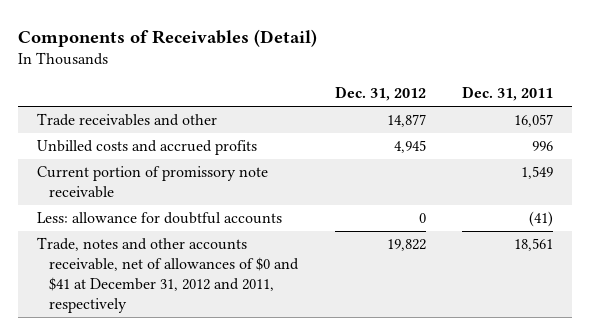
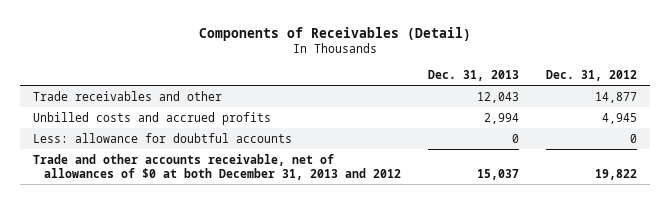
- | Dec. 31, 2012 | Dec. 31, 2011
+ | Dec. 31, 2013 | Dec. 31, 2012
- Current portion of promissory note receivable | | 1,549
- Trade, notes and other accounts receivable, net of allowances of $0 and $41 at December 31, 2012 and 2011, respectively | 19,822 | 18,561
+ Trade and other accounts receivable, net of allowances of $0 at both December 31, 2013 and 2012 | 15,037 | 19,822

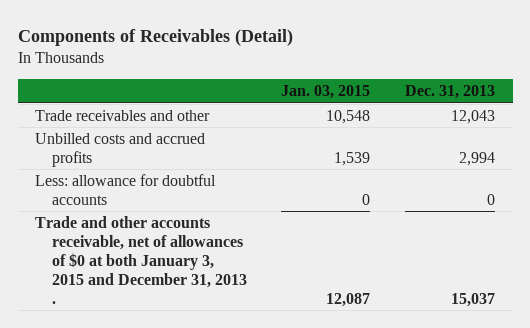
- | Dec. 31, 2013 | Dec. 31, 2012
+ | Jan. 03, 2015 | Dec. 31, 2013
- Trade and other accounts receivable, net of allowances of $0 at both December 31, 2013 and 2012 | 15,037 | 19,822
+ Trade and other accounts receivable, net of allowances of $0 at both January 3, 2015 and December 31, 2013 . | 12,087 | 15,037

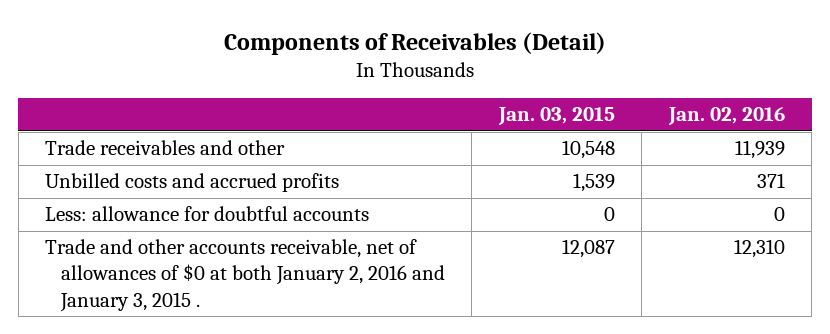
- | Jan. 03, 2015 | Dec. 31, 2013
+ | Jan. 03, 2015 | Jan. 02, 2016
- Trade and other accounts receivable, net of allowances of $0 at both January 3, 2015 and December 31, 2013 . | 12,087 | 15,037
+ Trade and other accounts receivable, net of allowances of $0 at both January 2, 2016 and January 3, 2015 . | 12,087 | 12,310

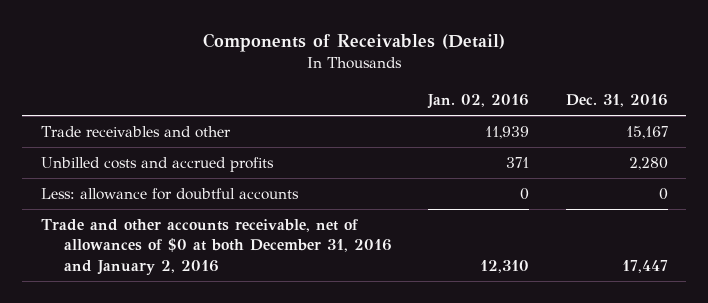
- | Jan. 03, 2015 | Jan. 02, 2016
+ | Jan. 02, 2016 | Dec. 31, 2016
- Trade and other accounts receivable, net of allowances of $0 at both January 2, 2016 and January 3, 2015 . | 12,087 | 12,310
+ Trade and other accounts receivable, net of allowances of $0 at both December 31, 2016 and January 2, 2016 | 12,310 | 17,447

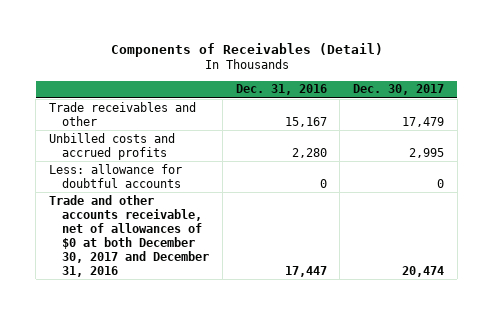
- | Jan. 02, 2016 | Dec. 31, 2016
+ | Dec. 31, 2016 | Dec. 30, 2017
- Trade and other accounts receivable, net of allowances of $0 at both December 31, 2016 and January 2, 2016 | 12,310 | 17,447
+ Trade and other accounts receivable, net of allowances of $0 at both December 30, 2017 and December 31, 2016 | 17,447 | 20,474

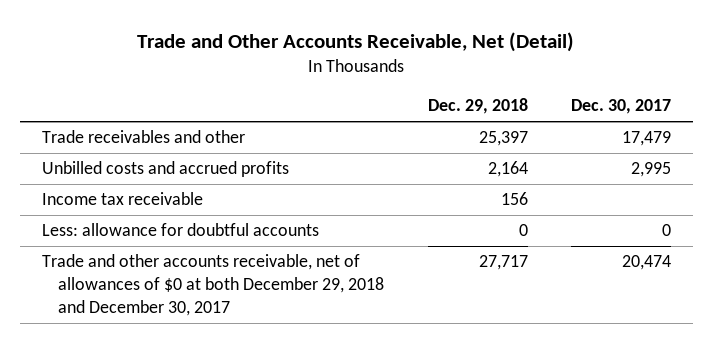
- Components of Receivables (Detail)
+ Trade and Other Accounts Receivable, Net (Detail)
- | Dec. 31, 2016 | Dec. 30, 2017
+ | Dec. 29, 2018 | Dec. 30, 2017
+ Income tax receivable | 156 |
- Trade and other accounts receivable, net of allowances of $0 at both December 30, 2017 and December 31, 2016 | 17,447 | 20,474
+ Trade and other accounts receivable, net of allowances of $0 at both December 29, 2018 and December 30, 2017 | 27,717 | 20,474

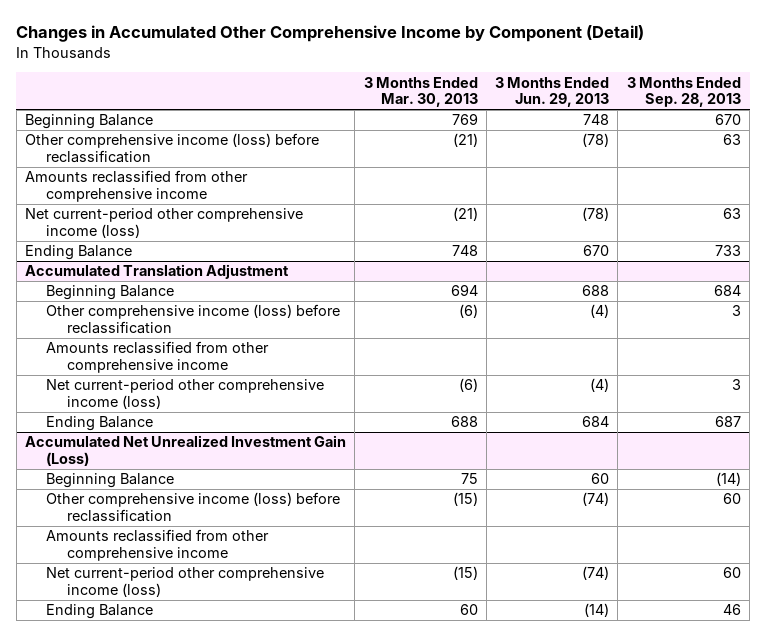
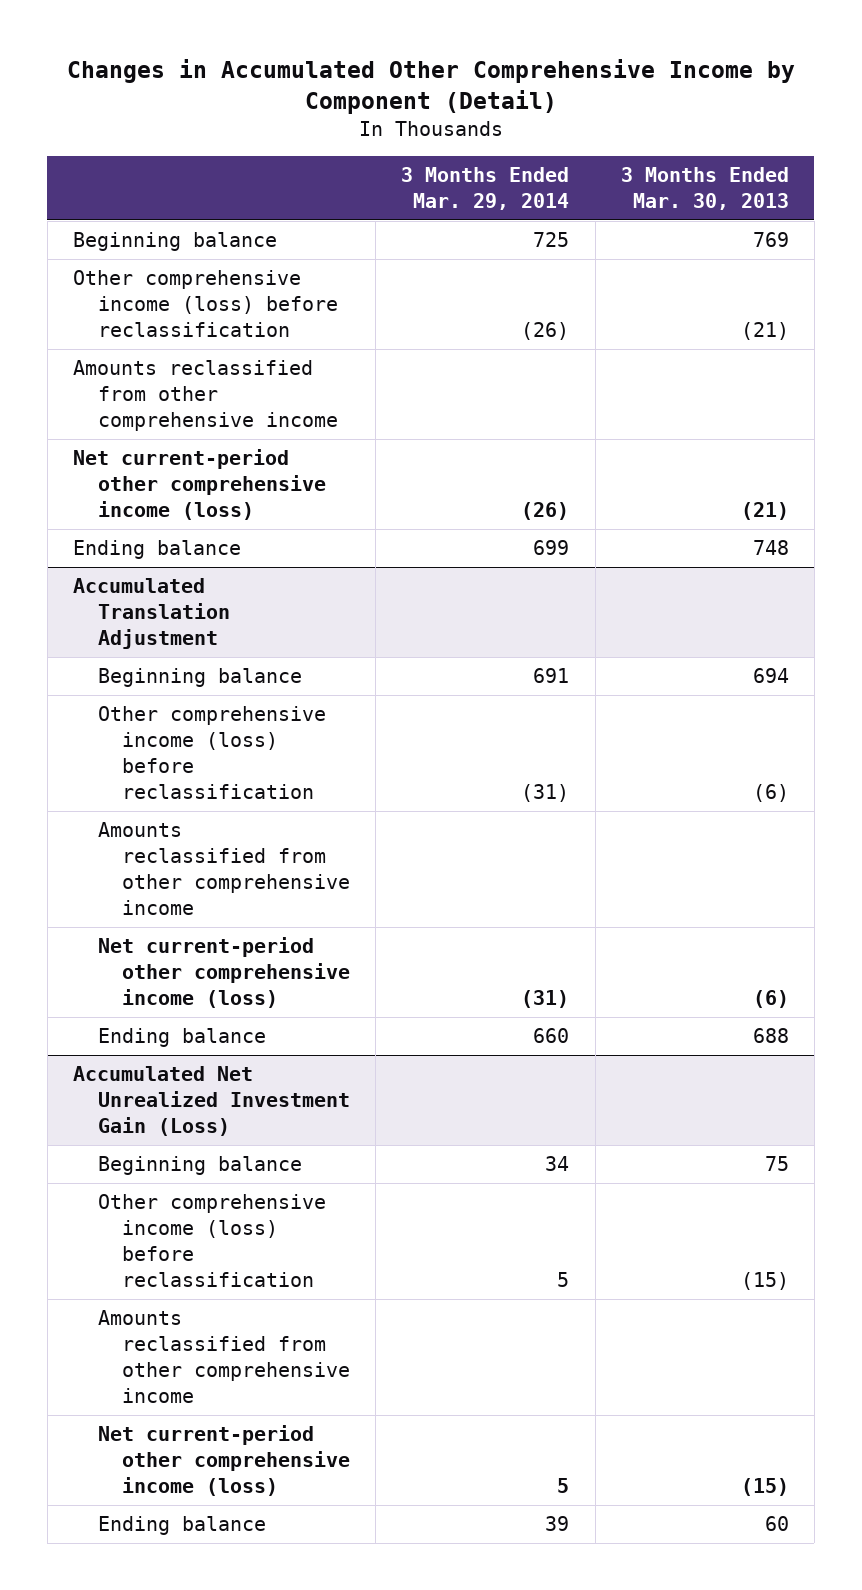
- | 3 Months Ended Mar. 30, 2013 | 3 Months Ended Jun. 29, 2013 | 3 Months Ended Sep. 28, 2013
+ | 3 Months Ended Mar. 29, 2014 | 3 Months Ended Mar. 30, 2013
- Beginning Balance | 769 | 748 | 670
+ Beginning balance | 725 | 769
- Ending Balance | 748 | 670 | 733
+ Ending balance | 699 | 748
@ Accumulated Translation Adjustment
- Beginning Balance | 694 | 688 | 684
+ Beginning balance | 691 | 694
- Ending Balance | 688 | 684 | 687
+ Ending balance | 660 | 688
@ Accumulated Net Unrealized Investment Gain (Loss)
- Beginning Balance | 75 | 60 | (14)
+ Beginning balance | 34 | 75
- Ending Balance | 60 | (14) | 46
+ Ending balance | 39 | 60

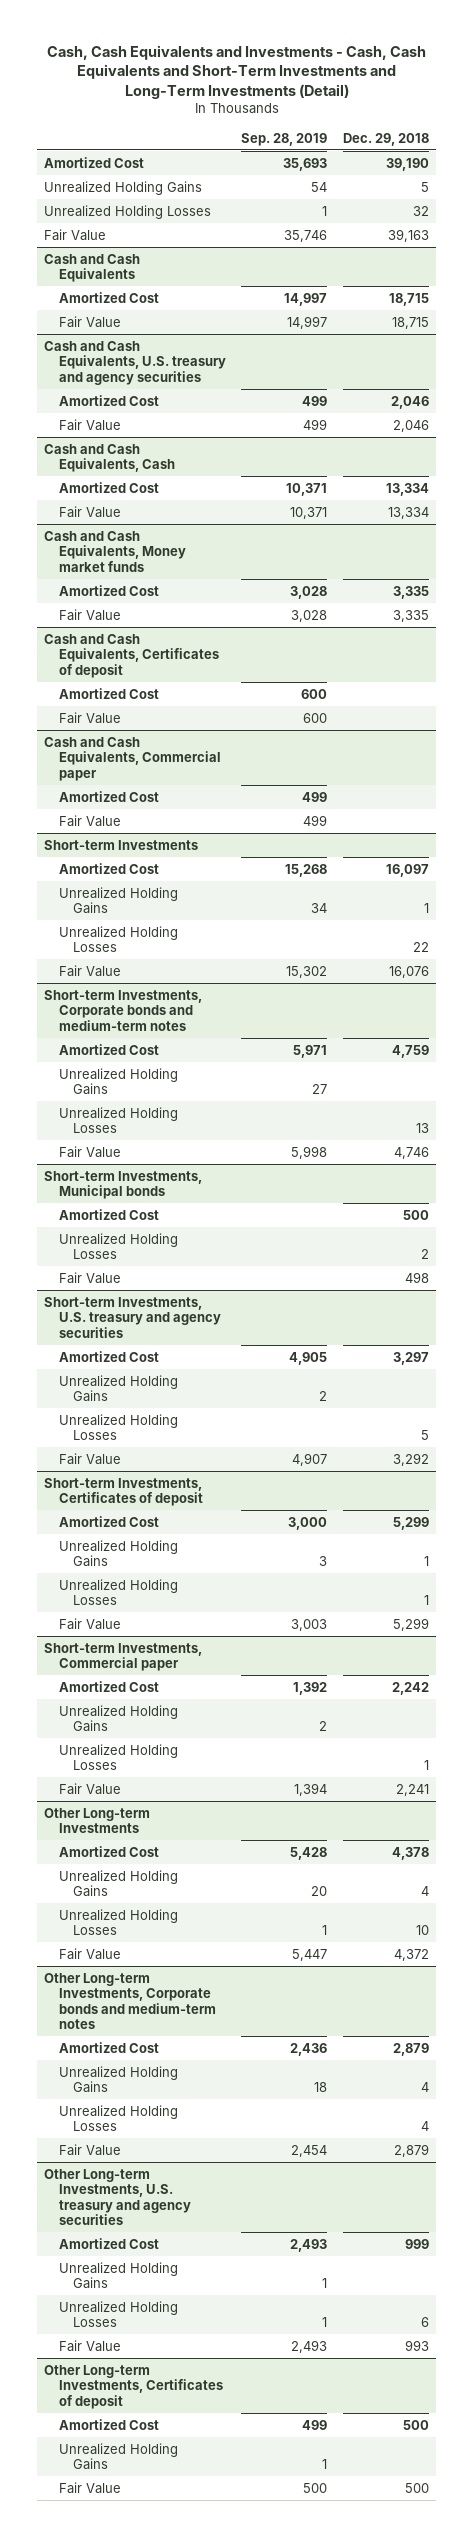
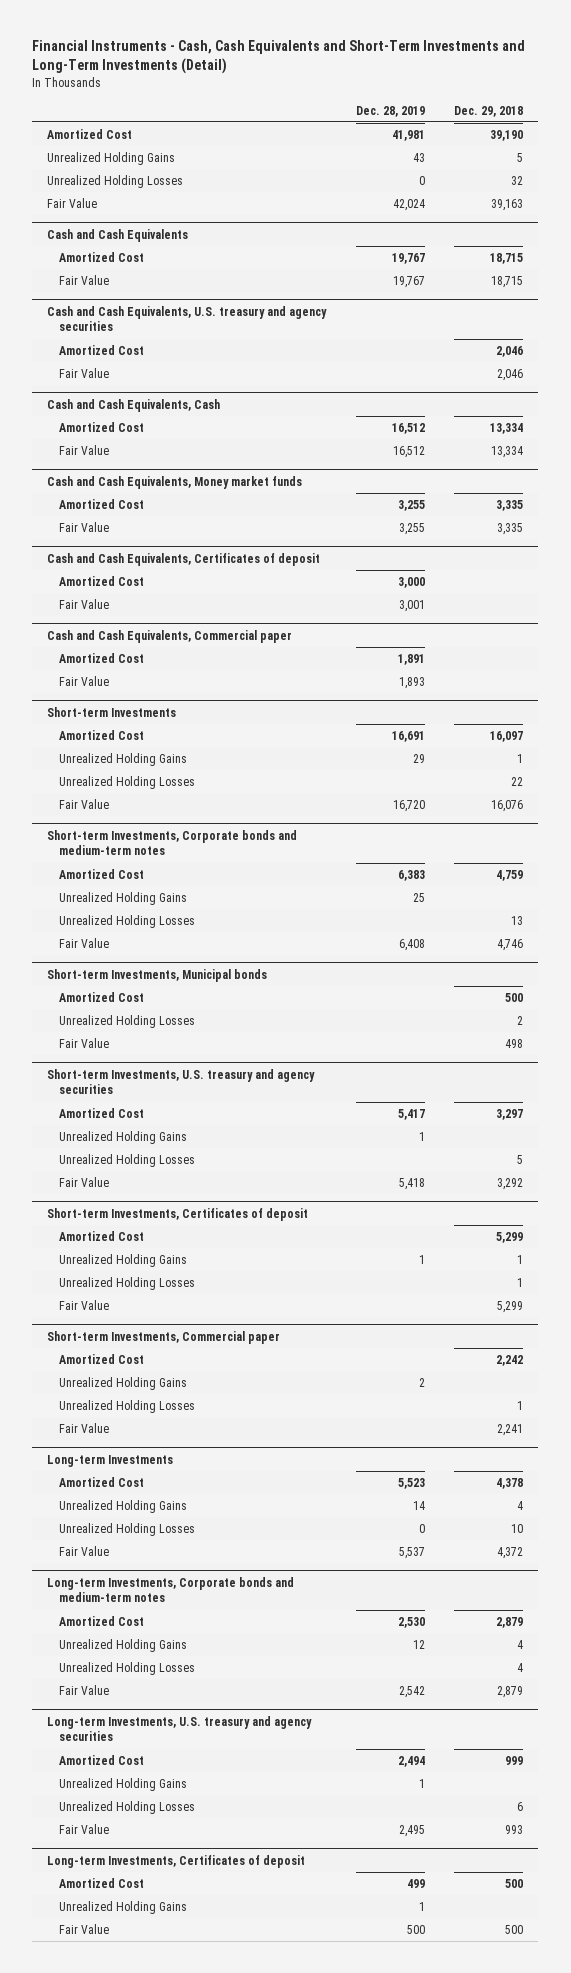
- Cash, Cash Equivalents and Investments - Cash, Cash Equivalents and Short-Term Investments and Long-Term Investments (Detail)
+ Financial Instruments - Cash, Cash Equivalents and Short-Term Investments and Long-Term Investments (Detail)
- | Sep. 28, 2019 | Dec. 29, 2018
+ | Dec. 28, 2019 | Dec. 29, 2018
- Other Long-term Investments
+ Long-term Investments
- Other Long-term Investments, Corporate bonds and medium-term notes
+ Long-term Investments, Corporate bonds and medium-term notes
- Other Long-term Investments, U.S. treasury and agency securities
+ Long-term Investments, U.S. treasury and agency securities
- Other Long-term Investments, Certificates of deposit
+ Long-term Investments, Certificates of deposit

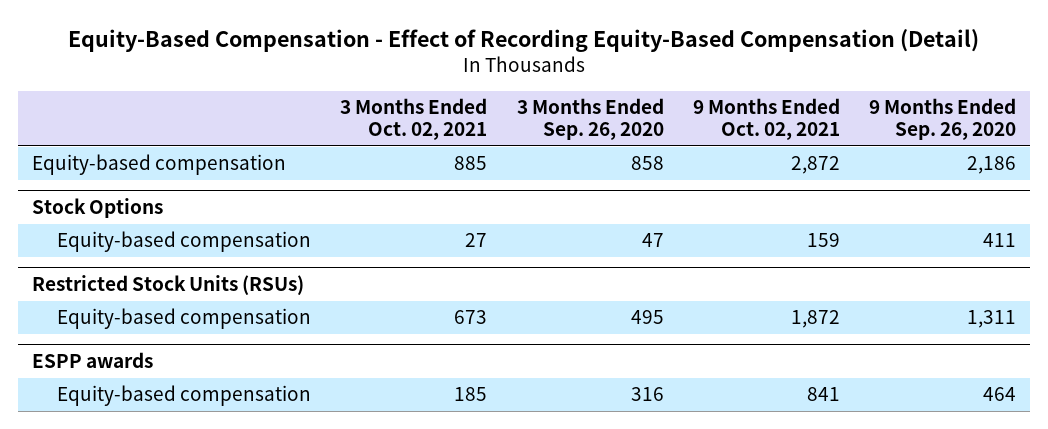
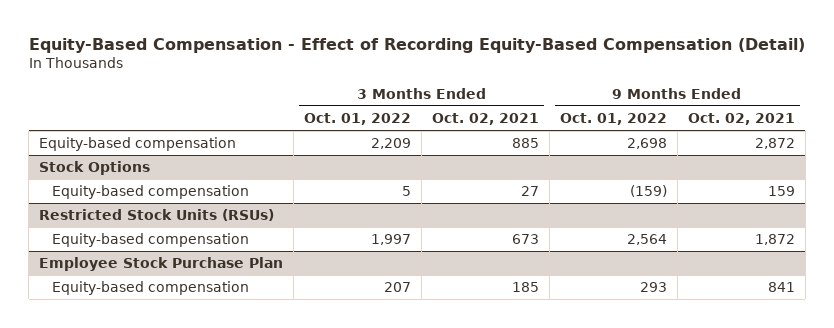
- | 3 Months Ended Oct. 02, 2021 | 3 Months Ended Sep. 26, 2020 | 9 Months Ended Oct. 02, 2021 | 9 Months Ended Sep. 26, 2020
+ | 3 Months Ended Oct. 01, 2022 | 3 Months Ended Oct. 02, 2021 | 9 Months Ended Oct. 01, 2022 | 9 Months Ended Oct. 02, 2021
- ESPP awards
+ Employee Stock Purchase Plan

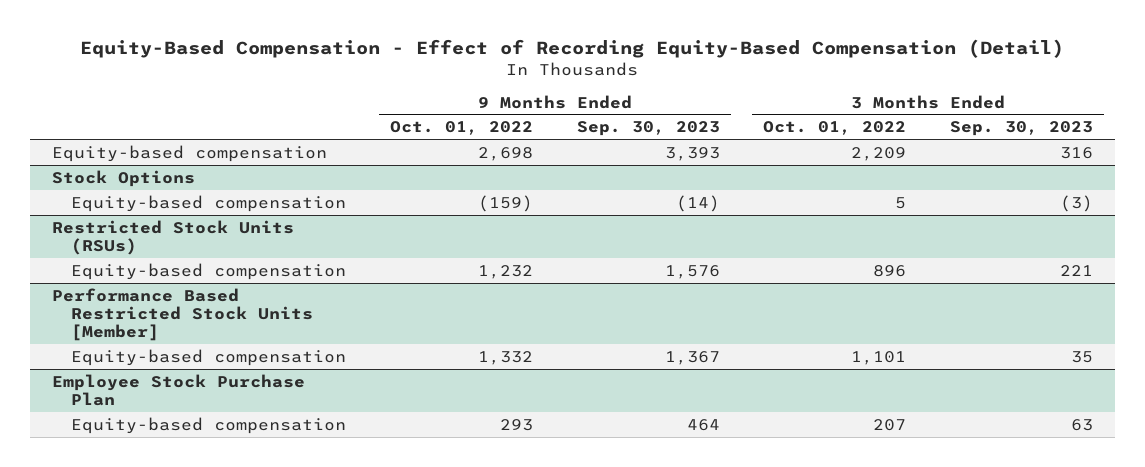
- | 3 Months Ended Oct. 01, 2022 | 3 Months Ended Oct. 02, 2021 | 9 Months Ended Oct. 01, 2022 | 9 Months Ended Oct. 02, 2021
+ | 9 Months Ended Oct. 01, 2022 | 9 Months Ended Sep. 30, 2023 | 3 Months Ended Oct. 01, 2022 | 3 Months Ended Sep. 30, 2023
@ Restricted Stock Units (RSUs)
- Equity-based compensation | 1,997 | 673 | 2,564 | 1,872
+ Equity-based compensation | 1,232 | 1,576 | 896 | 221
+ Performance Based Restricted Stock Units [Member]
+ Equity-based compensation | 1,332 | 1,367 | 1,101 | 35

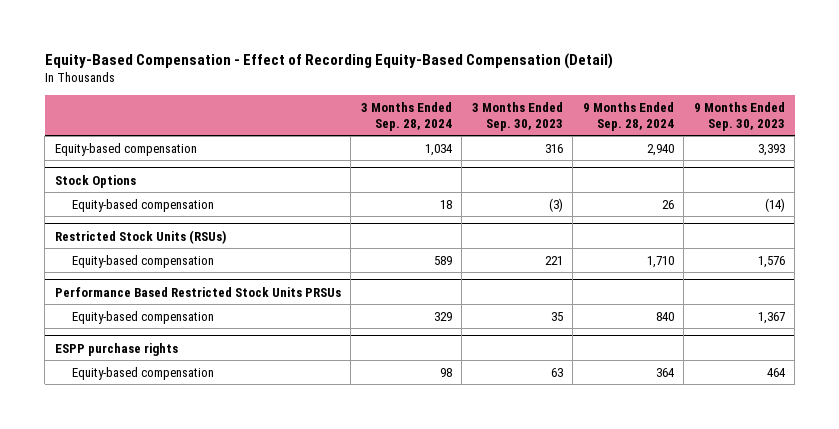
- | 9 Months Ended Oct. 01, 2022 | 9 Months Ended Sep. 30, 2023 | 3 Months Ended Oct. 01, 2022 | 3 Months Ended Sep. 30, 2023
+ | 3 Months Ended Sep. 28, 2024 | 3 Months Ended Sep. 30, 2023 | 9 Months Ended Sep. 28, 2024 | 9 Months Ended Sep. 30, 2023
- Performance Based Restricted Stock Units [Member]
+ Performance Based Restricted Stock Units PRSUs
- Employee Stock Purchase Plan
+ ESPP purchase rights

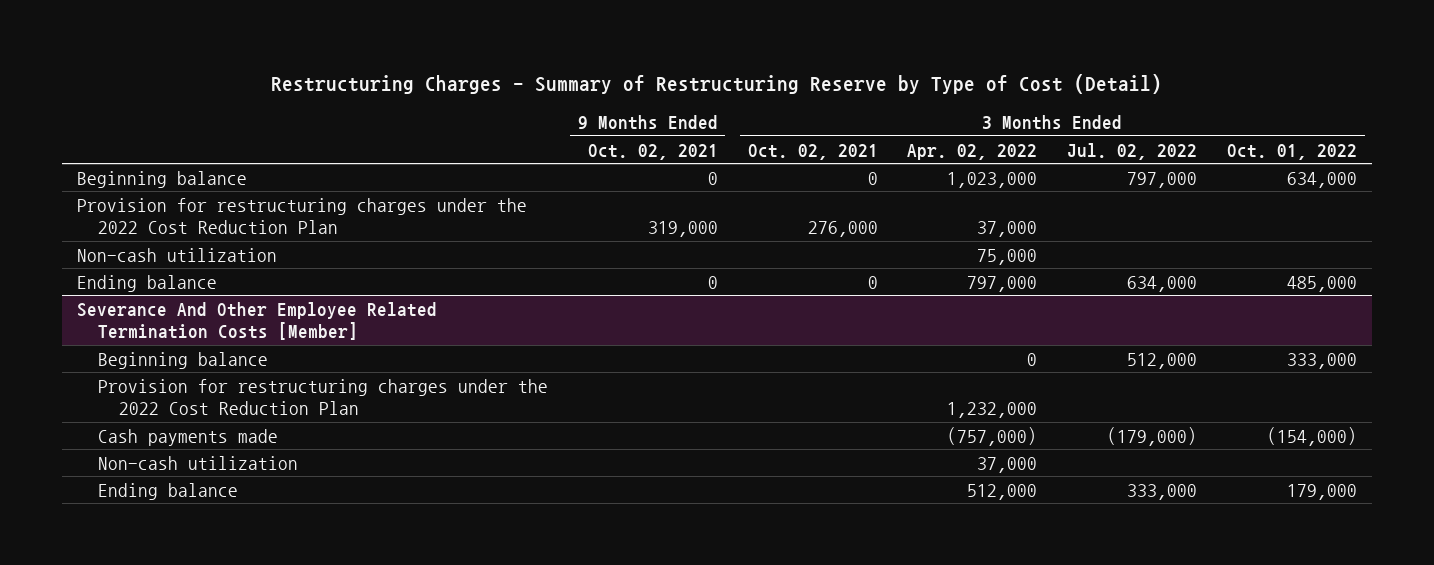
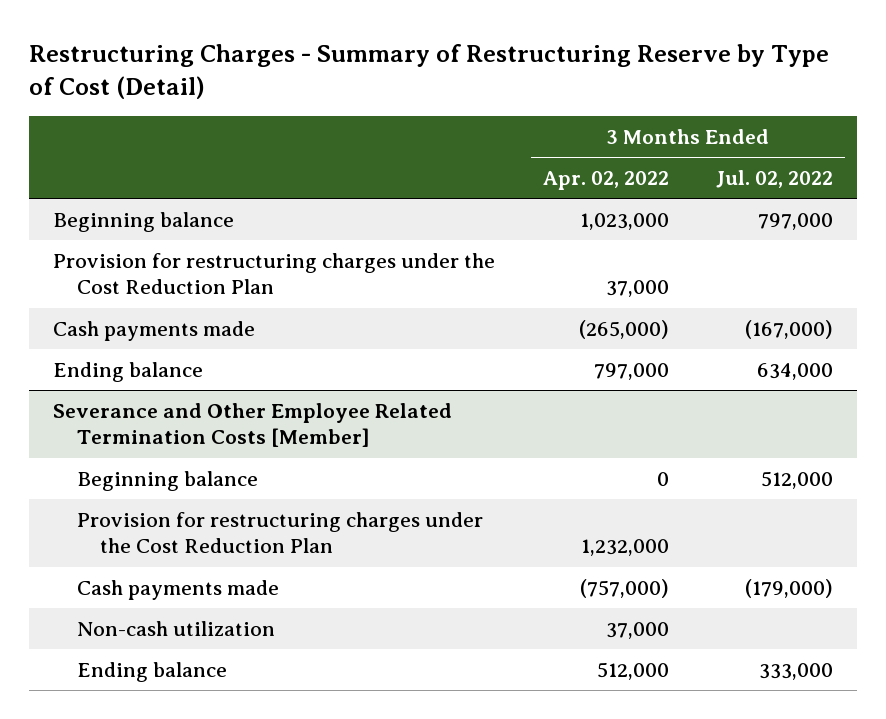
- | 9 Months Ended Oct. 02, 2021 | 3 Months Ended Oct. 02, 2021 | 3 Months Ended Apr. 02, 2022 | 3 Months Ended Jul. 02, 2022 | 3 Months Ended Oct. 01, 2022
+ | 3 Months Ended Apr. 02, 2022 | 3 Months Ended Jul. 02, 2022
- Provision for restructuring charges under the 2022 Cost Reduction Plan | 319,000 | 276,000 | 37,000 | |
- Non-cash utilization | | | 75,000 | |
+ Provision for restructuring charges under the Cost Reduction Plan | 37,000 |
+ Cash payments made | (265,000) | (167,000)
- Severance And Other Employee Related Termination Costs [Member]
+ Severance and Other Employee Related Termination Costs [Member]
- Provision for restructuring charges under the 2022 Cost Reduction Plan | | | 1,232,000 | |
+ Provision for restructuring charges under the Cost Reduction Plan | 1,232,000 |

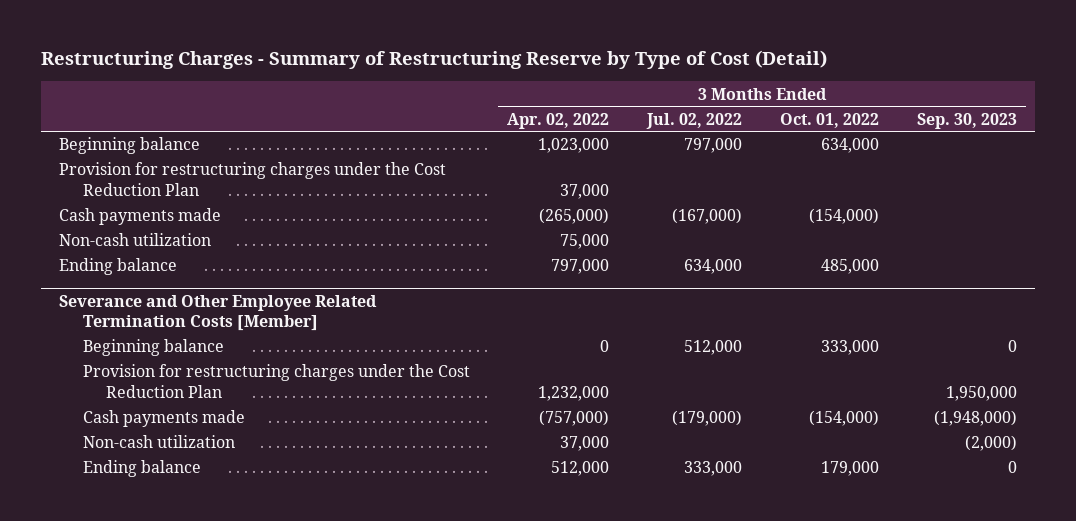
- | 3 Months Ended Apr. 02, 2022 | 3 Months Ended Jul. 02, 2022
+ | 3 Months Ended Apr. 02, 2022 | 3 Months Ended Jul. 02, 2022 | 3 Months Ended Oct. 01, 2022 | 3 Months Ended Sep. 30, 2023
+ Non-cash utilization | 75,000 | | |

